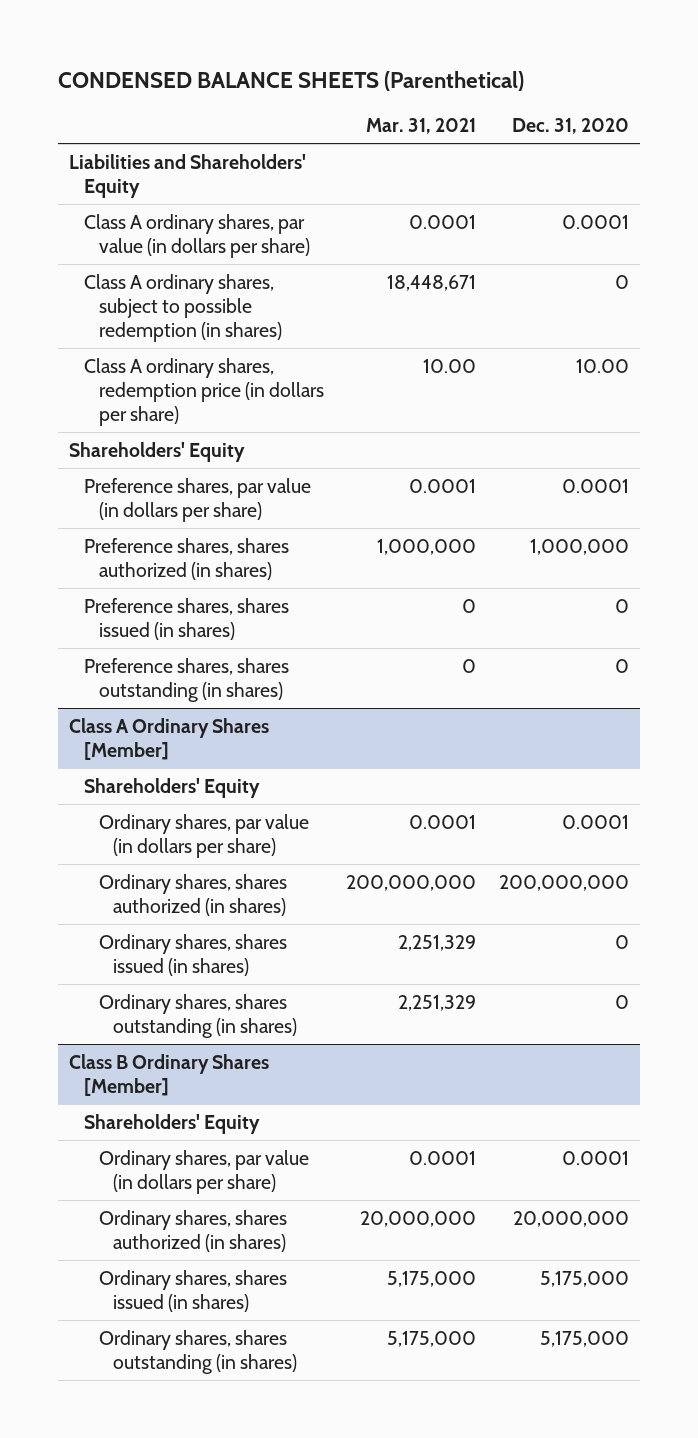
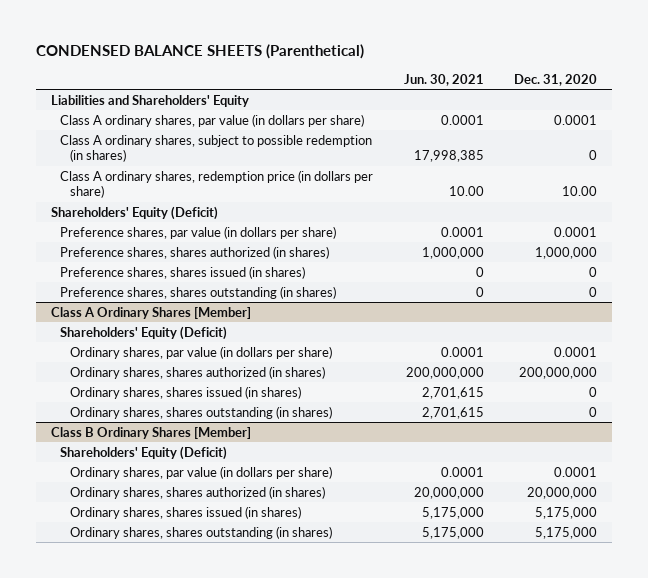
- | Mar. 31, 2021 | Dec. 31, 2020
+ | Jun. 30, 2021 | Dec. 31, 2020
- Shareholders' Equity
+ Shareholders' Equity (Deficit)
@ Class A Ordinary Shares [Member]
- Shareholders' Equity
+ Shareholders' Equity (Deficit)
@ Class B Ordinary Shares [Member]
- Shareholders' Equity
+ Shareholders' Equity (Deficit)

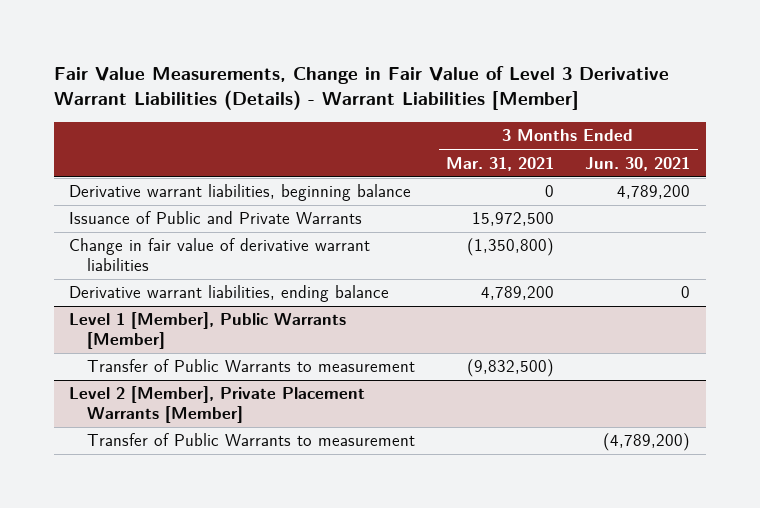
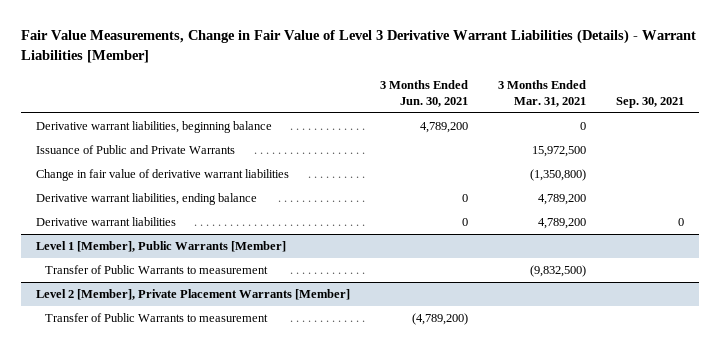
- | 3 Months Ended Mar. 31, 2021 | 3 Months Ended Jun. 30, 2021
+ | 3 Months Ended Jun. 30, 2021 | 3 Months Ended Mar. 31, 2021 | Sep. 30, 2021
+ Derivative warrant liabilities | 0 | 4,789,200 | 0

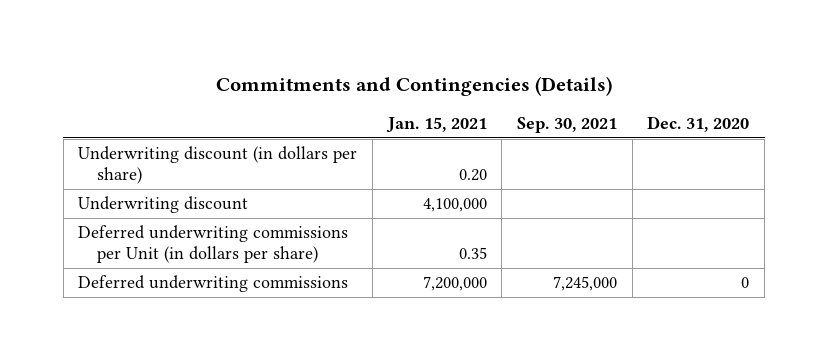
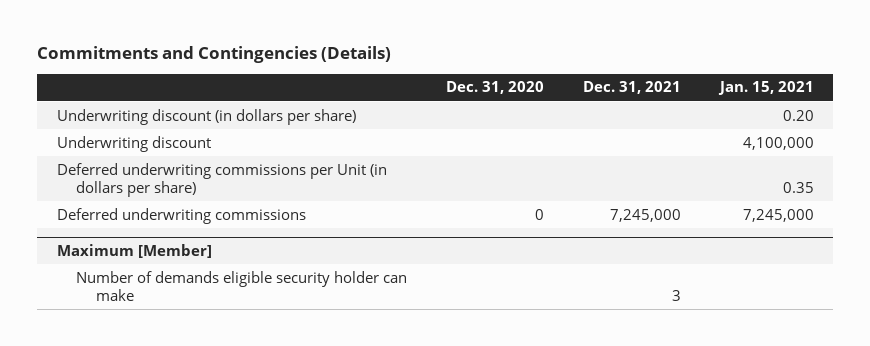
- | Jan. 15, 2021 | Sep. 30, 2021 | Dec. 31, 2020
+ | Dec. 31, 2020 | Dec. 31, 2021 | Jan. 15, 2021
- Deferred underwriting commissions | 7,200,000 | 7,245,000 | 0
+ Deferred underwriting commissions | 0 | 7,245,000 | 7,245,000
+ Maximum [Member]
+ Number of demands eligible security holder can make | | 3 |

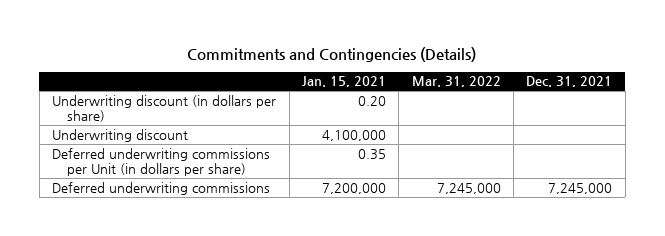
- | Dec. 31, 2020 | Dec. 31, 2021 | Jan. 15, 2021
+ | Jan. 15, 2021 | Mar. 31, 2022 | Dec. 31, 2021
- Deferred underwriting commissions | 0 | 7,245,000 | 7,245,000
- Maximum [Member]
- Number of demands eligible security holder can make | | 3 |
+ Deferred underwriting commissions | 7,200,000 | 7,245,000 | 7,245,000

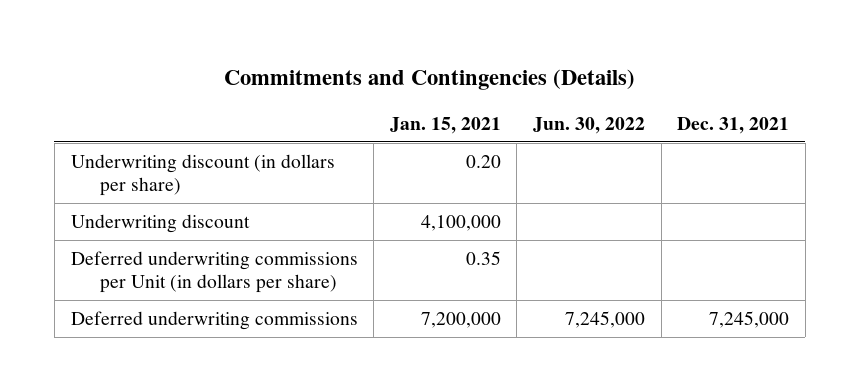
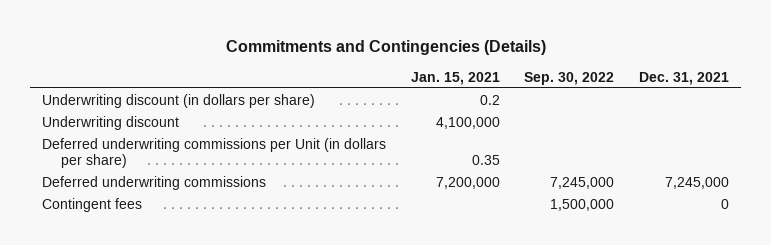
- | Jan. 15, 2021 | Jun. 30, 2022 | Dec. 31, 2021
+ | Jan. 15, 2021 | Sep. 30, 2022 | Dec. 31, 2021
- Underwriting discount (in dollars per share) | 0.20 | |
+ Underwriting discount (in dollars per share) | 0.2 | |
+ Contingent fees | | 1,500,000 | 0

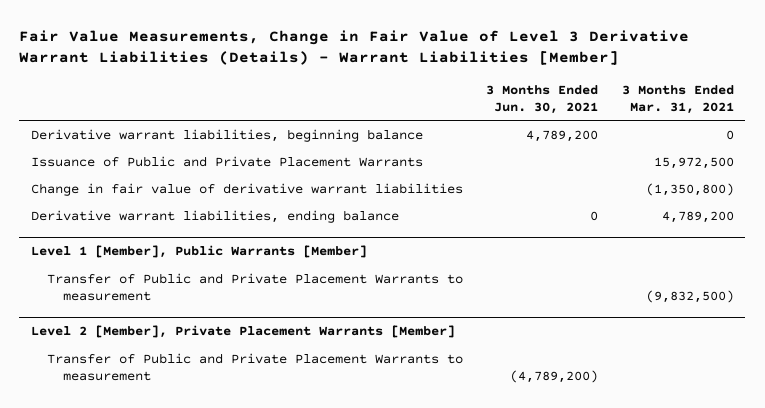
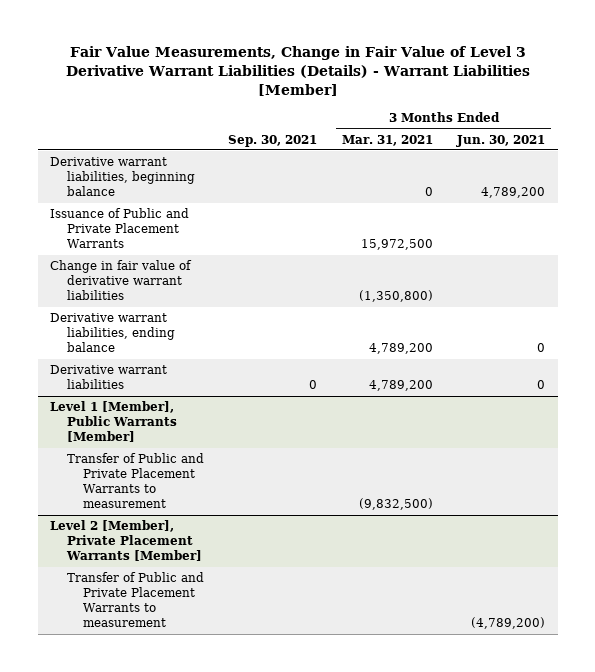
- | 3 Months Ended Jun. 30, 2021 | 3 Months Ended Mar. 31, 2021
+ | Sep. 30, 2021 | 3 Months Ended Mar. 31, 2021 | 3 Months Ended Jun. 30, 2021
+ Derivative warrant liabilities | 0 | 4,789,200 | 0

